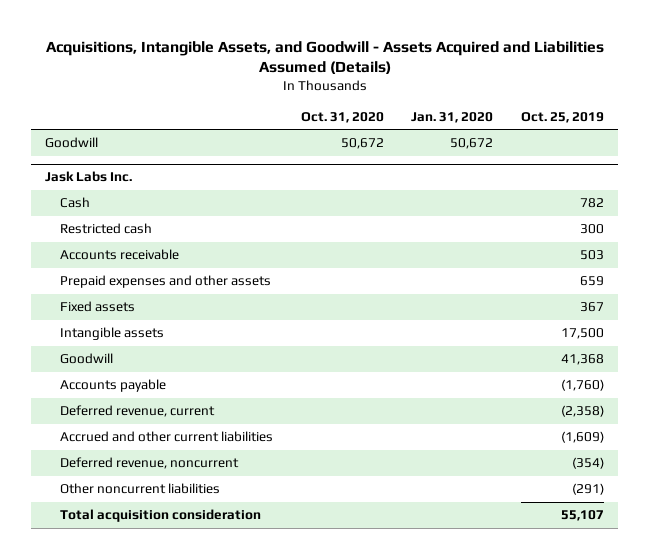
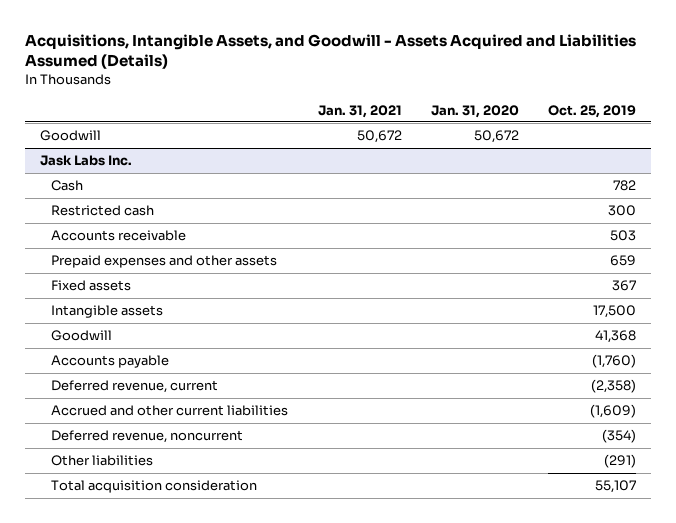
- | Oct. 31, 2020 | Jan. 31, 2020 | Oct. 25, 2019
+ | Jan. 31, 2021 | Jan. 31, 2020 | Oct. 25, 2019
@ Jask Labs Inc.
- Other noncurrent liabilities | | | (291)
+ Other liabilities | | | (291)

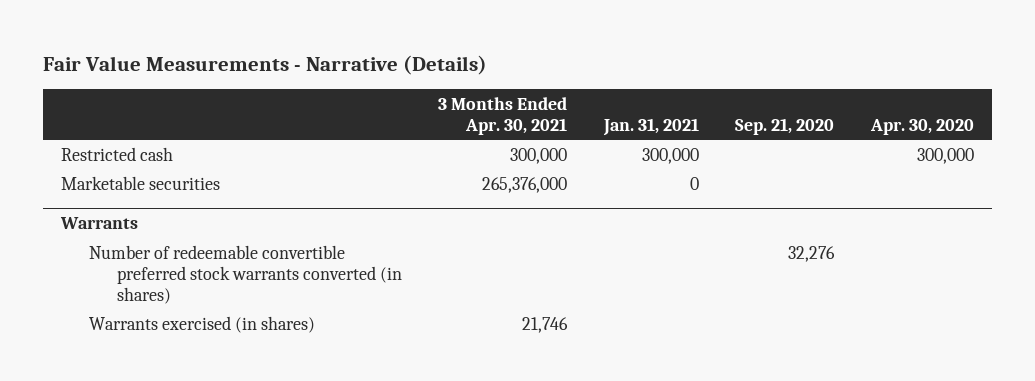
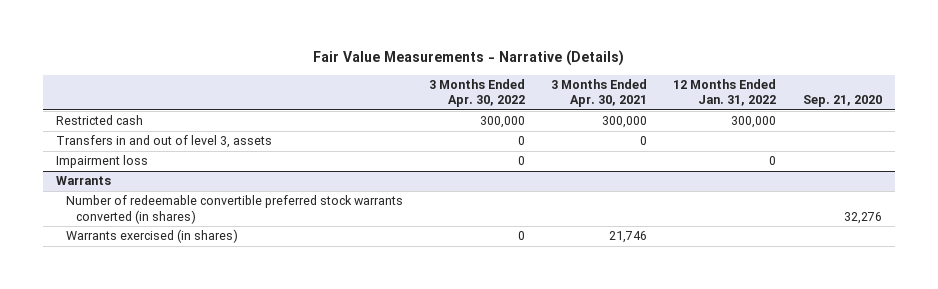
- | 3 Months Ended Apr. 30, 2021 | Jan. 31, 2021 | Sep. 21, 2020 | Apr. 30, 2020
+ | 3 Months Ended Apr. 30, 2022 | 3 Months Ended Apr. 30, 2021 | 12 Months Ended Jan. 31, 2022 | Sep. 21, 2020
- Marketable securities | 265,376,000 | 0 | |
+ Transfers in and out of level 3, assets | 0 | 0 | |
+ Impairment loss | 0 | | 0 |

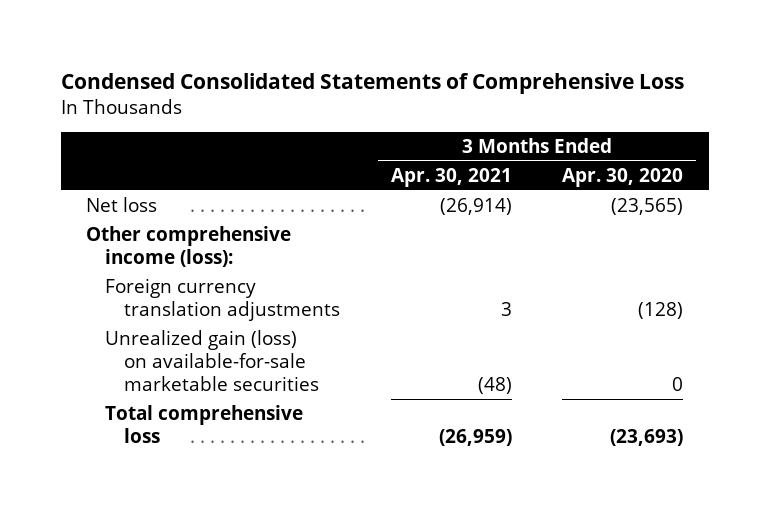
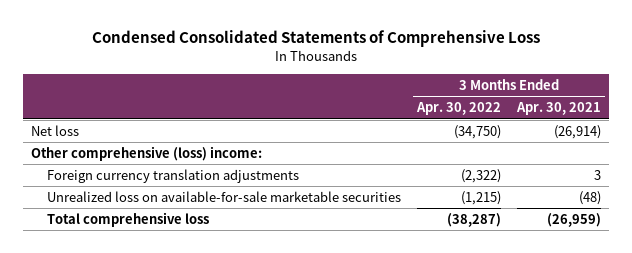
- | 3 Months Ended Apr. 30, 2021 | 3 Months Ended Apr. 30, 2020
+ | 3 Months Ended Apr. 30, 2022 | 3 Months Ended Apr. 30, 2021
- Other comprehensive income (loss):
+ Other comprehensive (loss) income:
- Unrealized gain (loss) on available-for-sale marketable securities | (48) | 0
+ Unrealized loss on available-for-sale marketable securities | (1,215) | (48)

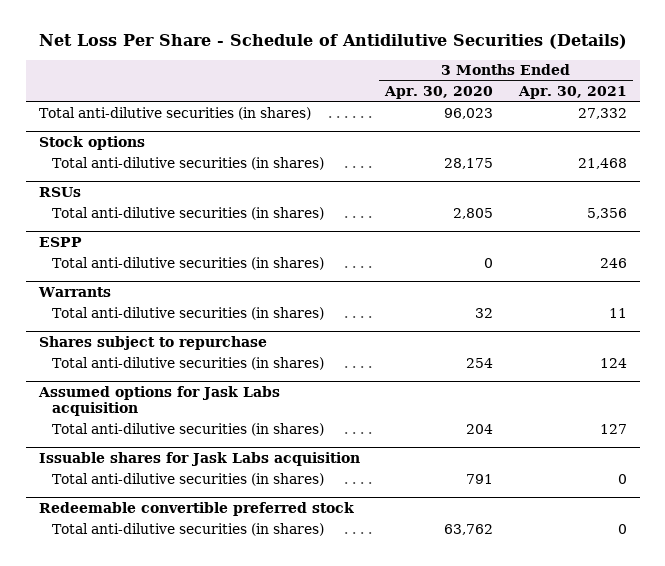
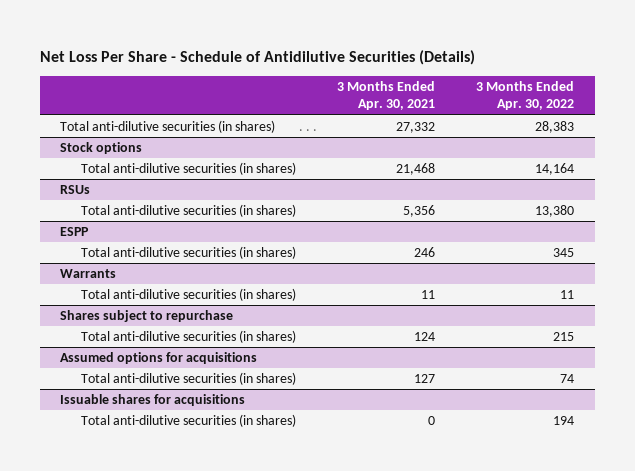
- | 3 Months Ended Apr. 30, 2020 | 3 Months Ended Apr. 30, 2021
+ | 3 Months Ended Apr. 30, 2021 | 3 Months Ended Apr. 30, 2022
- Assumed options for Jask Labs acquisition
+ Assumed options for acquisitions
- Issuable shares for Jask Labs acquisition
- Total anti-dilutive securities (in shares) | 791 | 0
- Redeemable convertible preferred stock
+ Issuable shares for acquisitions

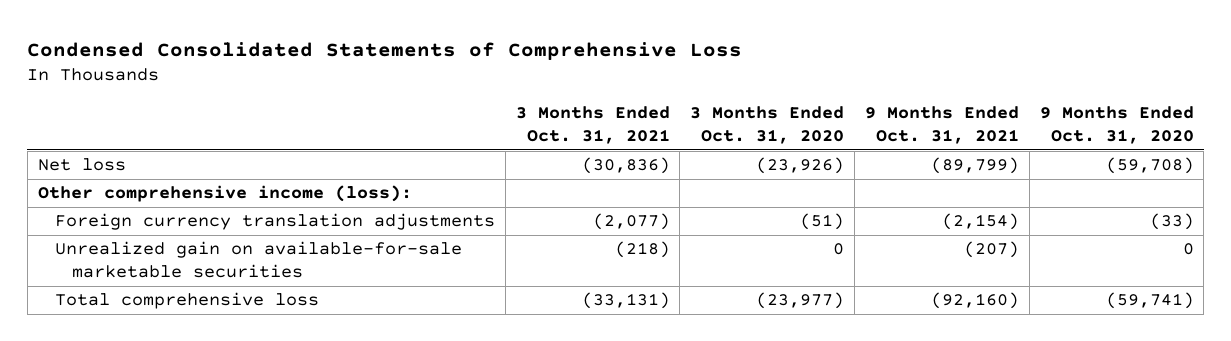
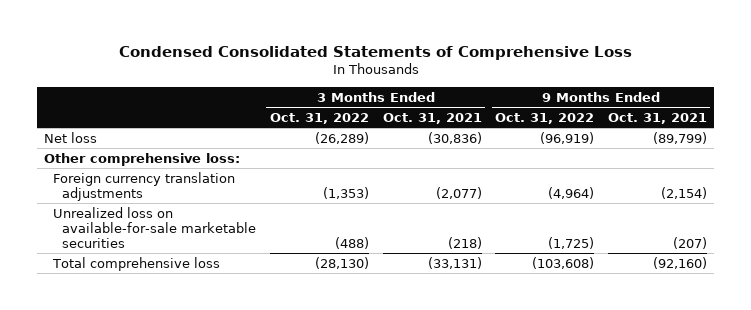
- | 3 Months Ended Oct. 31, 2021 | 3 Months Ended Oct. 31, 2020 | 9 Months Ended Oct. 31, 2021 | 9 Months Ended Oct. 31, 2020
+ | 3 Months Ended Oct. 31, 2022 | 3 Months Ended Oct. 31, 2021 | 9 Months Ended Oct. 31, 2022 | 9 Months Ended Oct. 31, 2021
- Other comprehensive income (loss):
+ Other comprehensive loss:
- Unrealized gain on available-for-sale marketable securities | (218) | 0 | (207) | 0
+ Unrealized loss on available-for-sale marketable securities | (488) | (218) | (1,725) | (207)

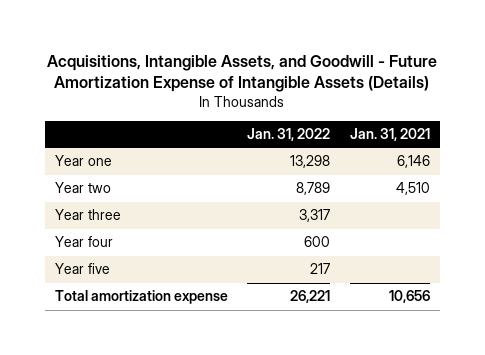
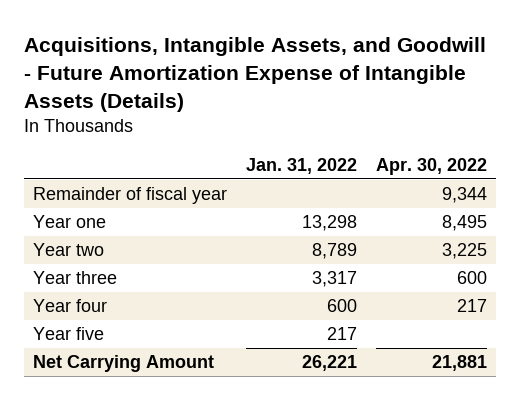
- | Jan. 31, 2022 | Jan. 31, 2021
+ | Jan. 31, 2022 | Apr. 30, 2022
+ Remainder of fiscal year | | 9,344
- Total amortization expense | 26,221 | 10,656
+ Net Carrying Amount | 26,221 | 21,881

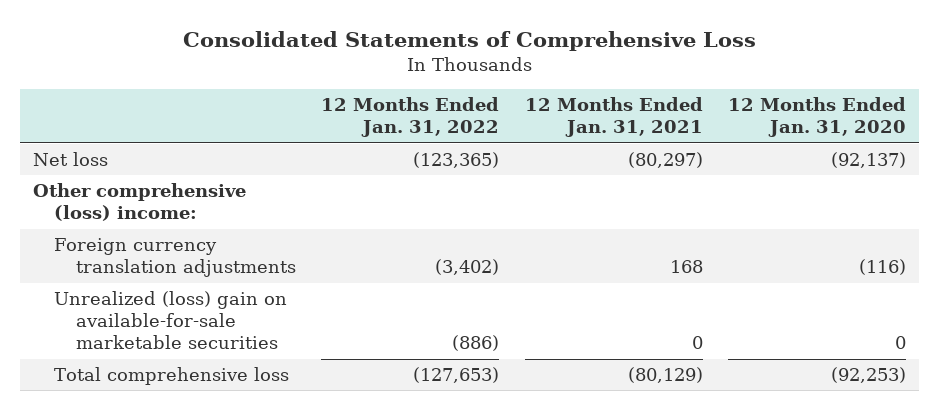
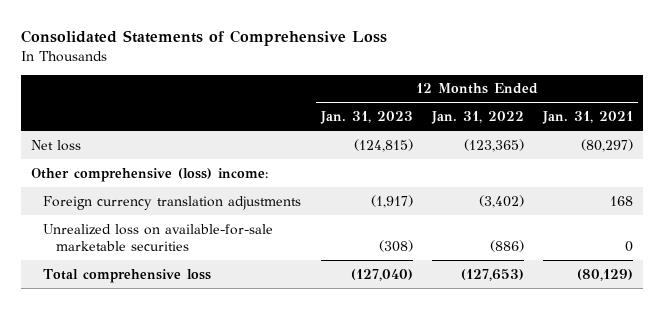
- | 12 Months Ended Jan. 31, 2022 | 12 Months Ended Jan. 31, 2021 | 12 Months Ended Jan. 31, 2020
+ | 12 Months Ended Jan. 31, 2023 | 12 Months Ended Jan. 31, 2022 | 12 Months Ended Jan. 31, 2021
- Unrealized (loss) gain on available-for-sale marketable securities | (886) | 0 | 0
+ Unrealized loss on available-for-sale marketable securities | (308) | (886) | 0

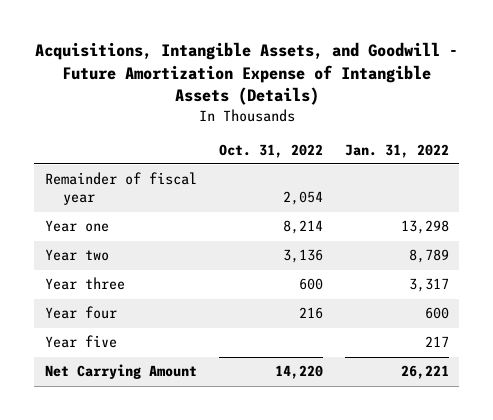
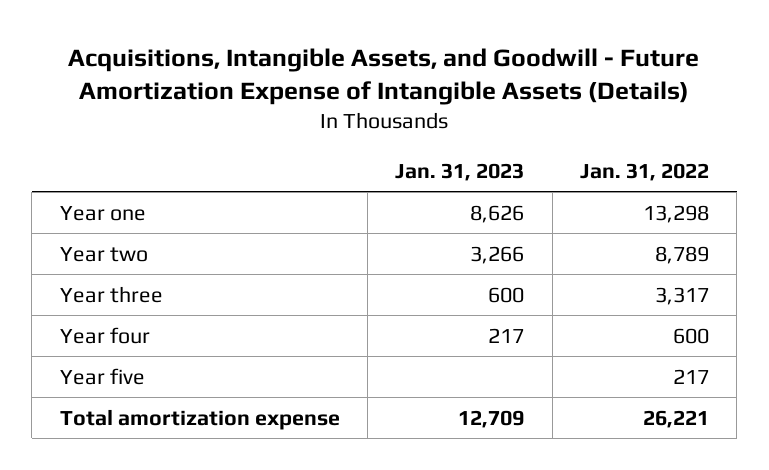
- | Oct. 31, 2022 | Jan. 31, 2022
+ | Jan. 31, 2023 | Jan. 31, 2022
- Remainder of fiscal year | 2,054 |
- Net Carrying Amount | 14,220 | 26,221
+ Total amortization expense | 12,709 | 26,221

